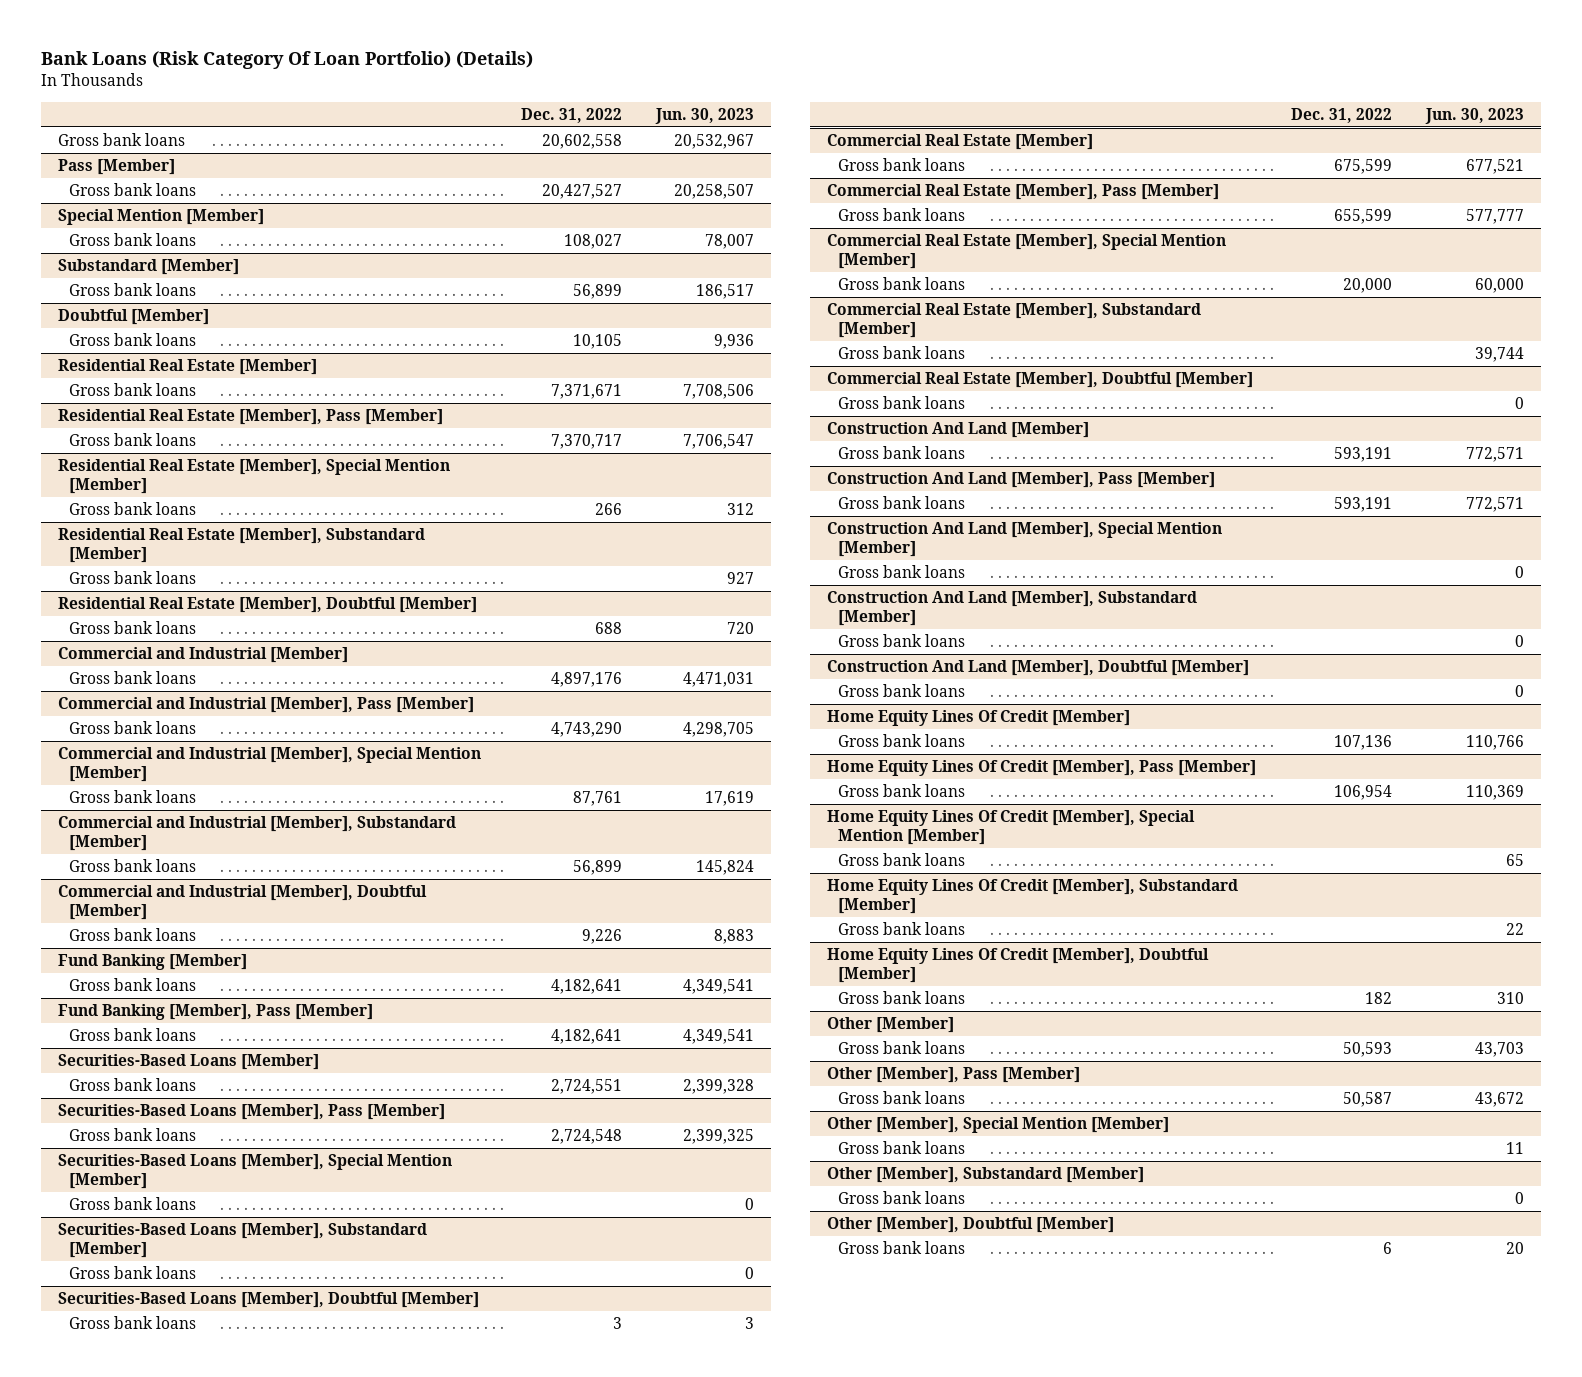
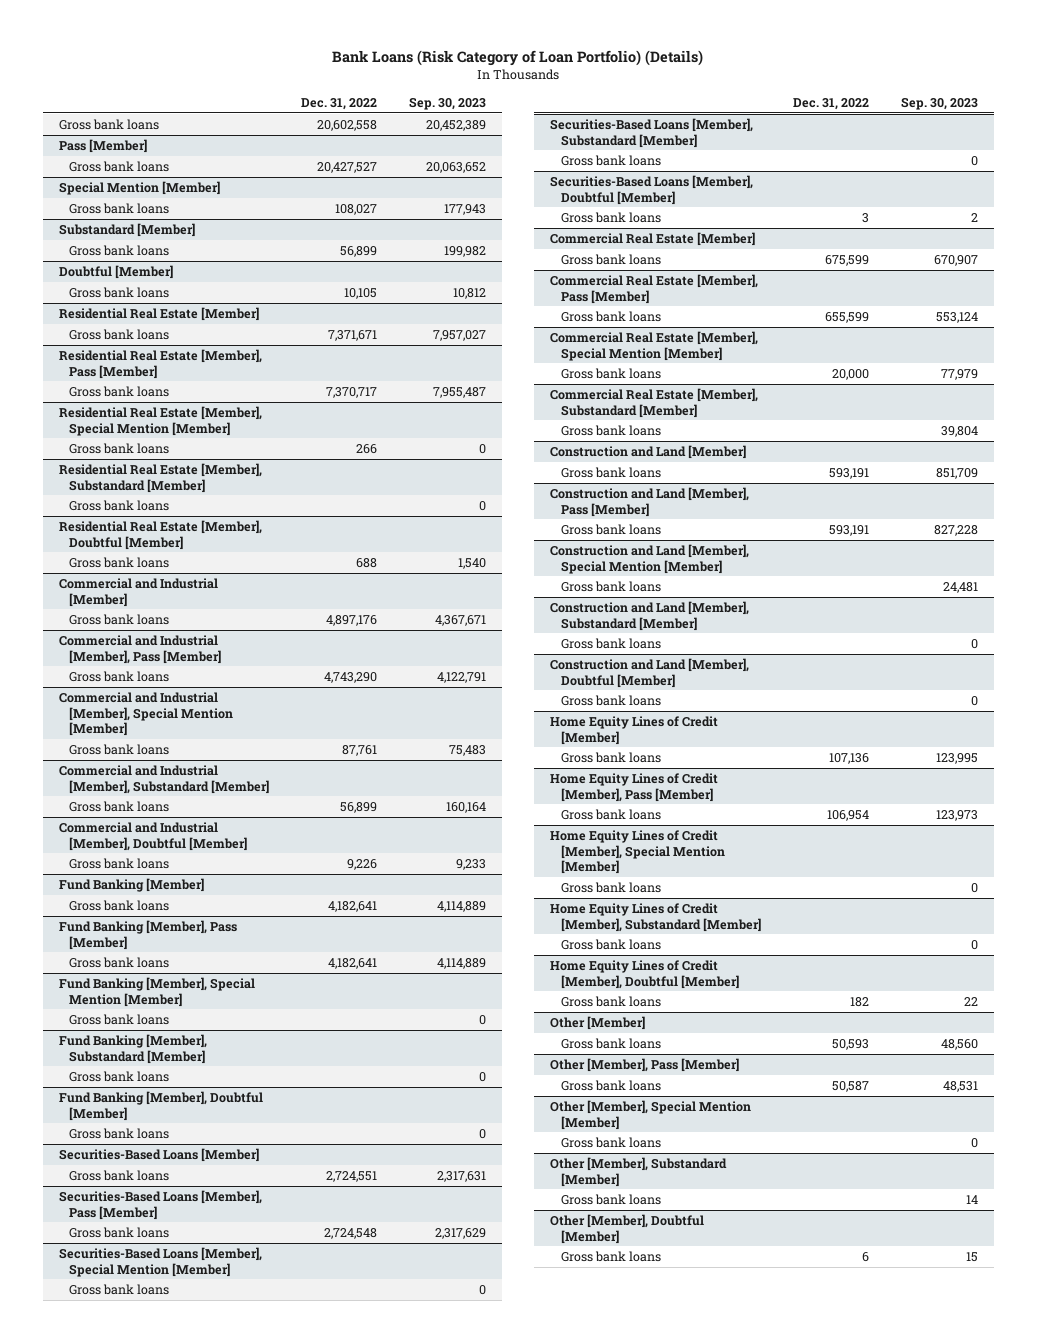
- Bank Loans (Risk Category Of Loan Portfolio) (Details)
+ Bank Loans (Risk Category of Loan Portfolio) (Details)
- | Dec. 31, 2022 | Jun. 30, 2023
+ | Dec. 31, 2022 | Sep. 30, 2023
+ Fund Banking [Member], Special Mention [Member]
+ Gross bank loans | | 0
+ Fund Banking [Member], Substandard [Member]
+ Gross bank loans | | 0
+ Fund Banking [Member], Doubtful [Member]
+ Gross bank loans | | 0
- Commercial Real Estate [Member], Doubtful [Member]
- Gross bank loans | | 0
- Construction And Land [Member]
+ Construction and Land [Member]
- Construction And Land [Member], Pass [Member]
+ Construction and Land [Member], Pass [Member]
- Construction And Land [Member], Special Mention [Member]
+ Construction and Land [Member], Special Mention [Member]
- Construction And Land [Member], Substandard [Member]
+ Construction and Land [Member], Substandard [Member]
- Construction And Land [Member], Doubtful [Member]
+ Construction and Land [Member], Doubtful [Member]
- Home Equity Lines Of Credit [Member]
+ Home Equity Lines of Credit [Member]
- Home Equity Lines Of Credit [Member], Pass [Member]
+ Home Equity Lines of Credit [Member], Pass [Member]
- Home Equity Lines Of Credit [Member], Special Mention [Member]
+ Home Equity Lines of Credit [Member], Special Mention [Member]
- Home Equity Lines Of Credit [Member], Substandard [Member]
+ Home Equity Lines of Credit [Member], Substandard [Member]
- Home Equity Lines Of Credit [Member], Doubtful [Member]
+ Home Equity Lines of Credit [Member], Doubtful [Member]

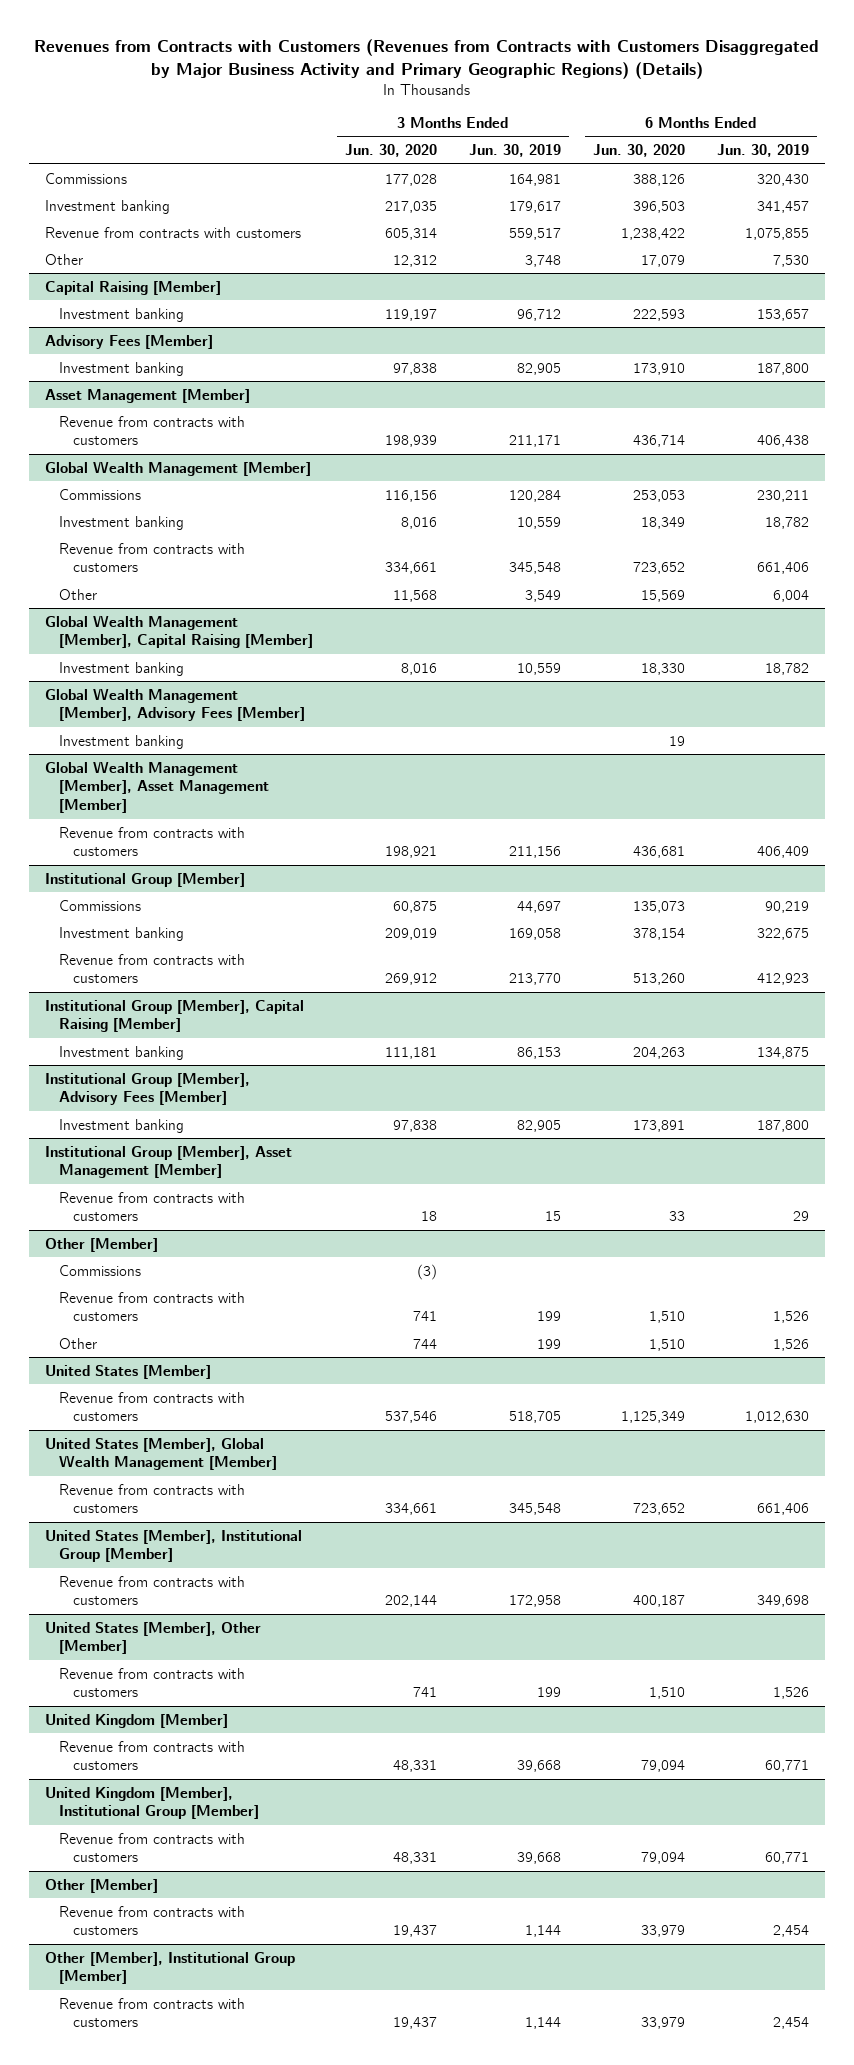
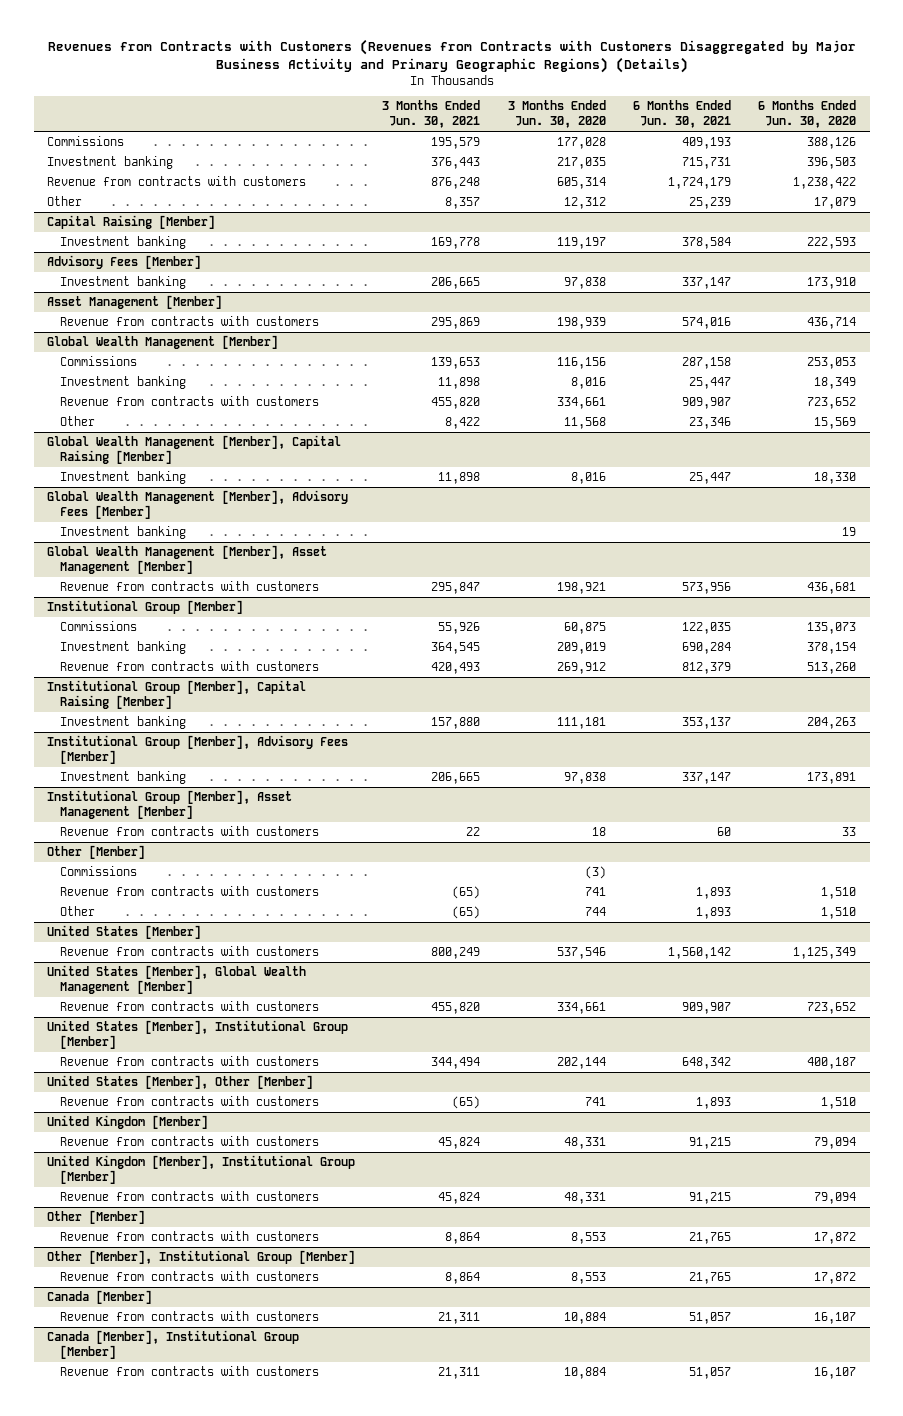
- | 3 Months Ended Jun. 30, 2020 | 3 Months Ended Jun. 30, 2019 | 6 Months Ended Jun. 30, 2020 | 6 Months Ended Jun. 30, 2019
+ | 3 Months Ended Jun. 30, 2021 | 3 Months Ended Jun. 30, 2020 | 6 Months Ended Jun. 30, 2021 | 6 Months Ended Jun. 30, 2020
@ Other [Member]
- Revenue from contracts with customers | 19,437 | 1,144 | 33,979 | 2,454
+ Revenue from contracts with customers | 8,864 | 8,553 | 21,765 | 17,872
@ Other [Member], Institutional Group [Member]
- Revenue from contracts with customers | 19,437 | 1,144 | 33,979 | 2,454
+ Revenue from contracts with customers | 8,864 | 8,553 | 21,765 | 17,872
+ Canada [Member]
+ Revenue from contracts with customers | 21,311 | 10,884 | 51,057 | 16,107
+ Canada [Member], Institutional Group [Member]
+ Revenue from contracts with customers | 21,311 | 10,884 | 51,057 | 16,107

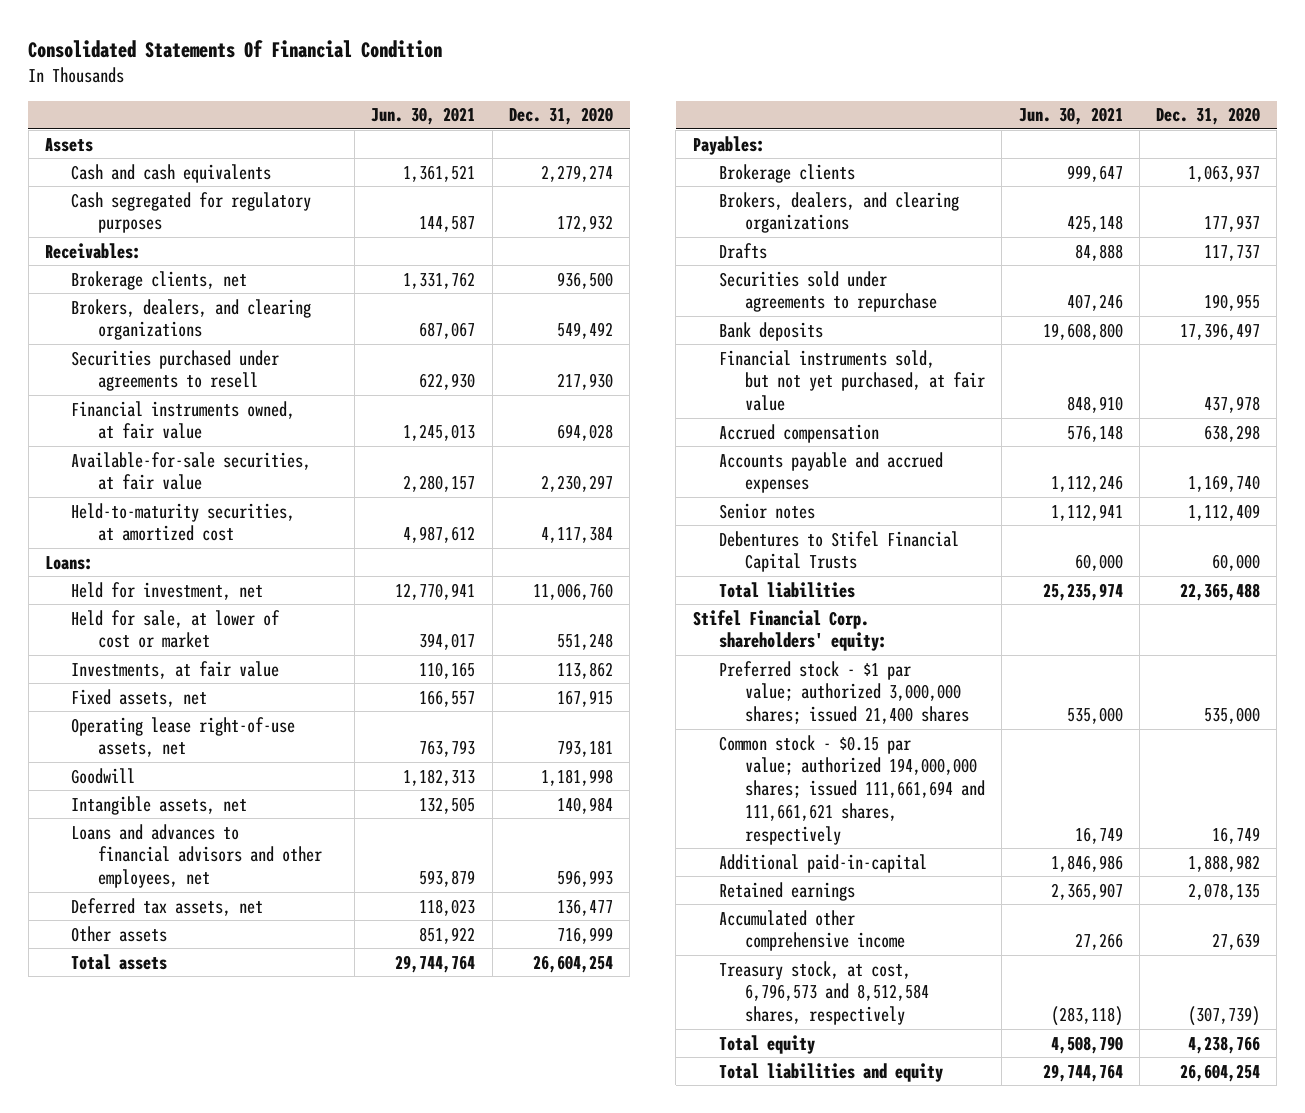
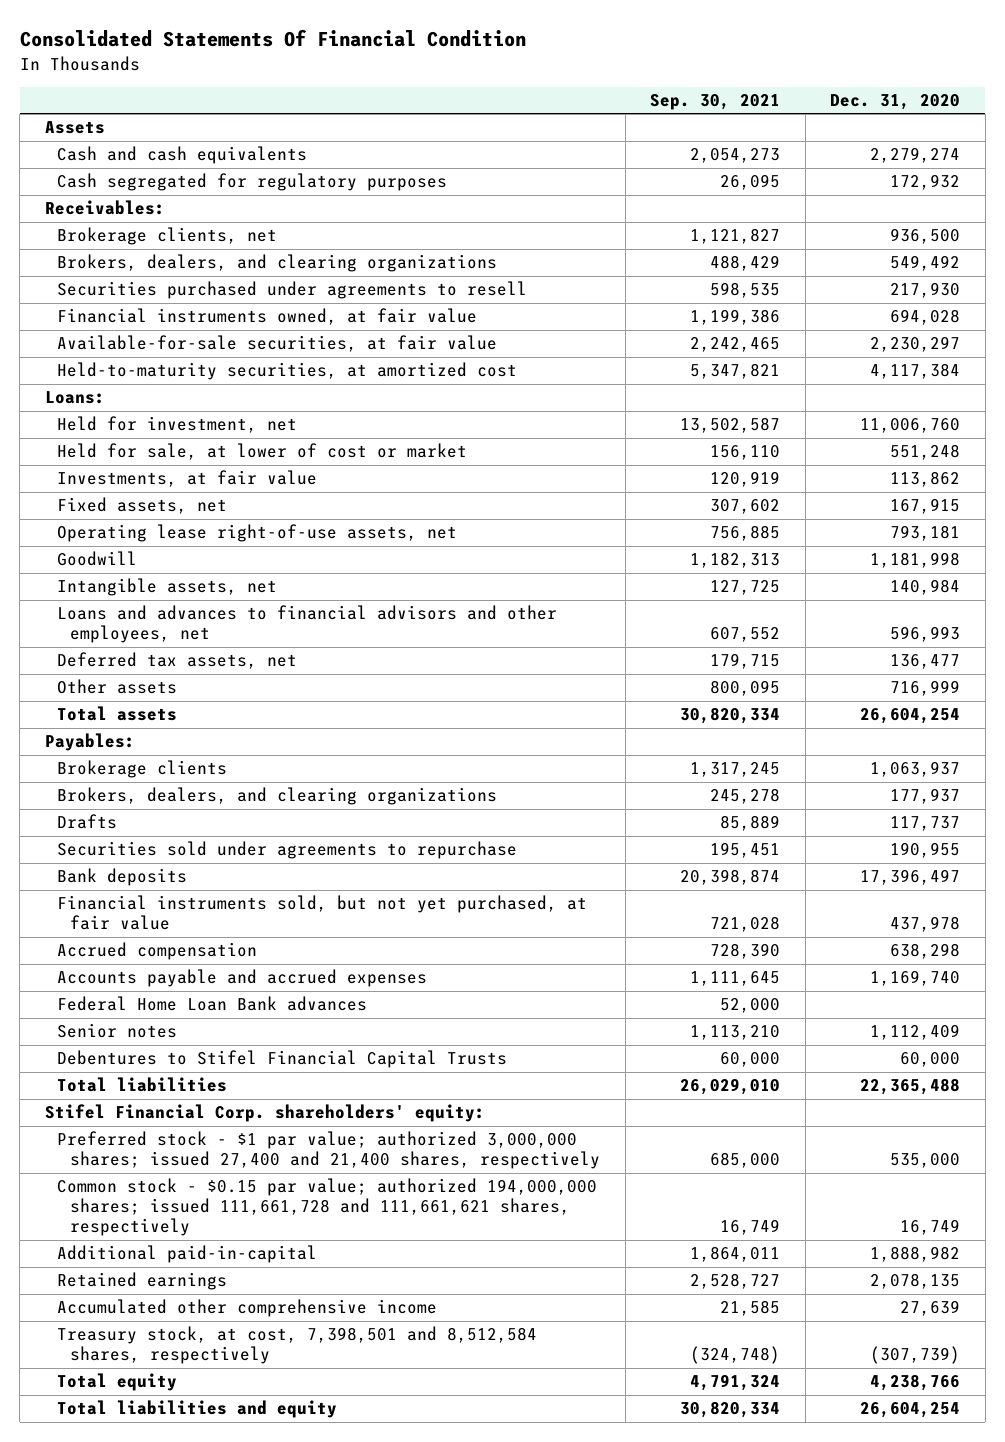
- | Jun. 30, 2021 | Dec. 31, 2020
+ | Sep. 30, 2021 | Dec. 31, 2020
+ Federal Home Loan Bank advances | 52,000 |
- Preferred stock - $1 par value; authorized 3,000,000 shares; issued 21,400 shares | 535,000 | 535,000
- Common stock - $0.15 par value; authorized 194,000,000 shares; issued 111,661,694 and 111,661,621 shares, respectively | 16,749 | 16,749
+ Preferred stock - $1 par value; authorized 3,000,000 shares; issued 27,400 and 21,400 shares, respectively | 685,000 | 535,000
+ Common stock - $0.15 par value; authorized 194,000,000 shares; issued 111,661,728 and 111,661,621 shares, respectively | 16,749 | 16,749
- Treasury stock, at cost, 6,796,573 and 8,512,584 shares, respectively | (283,118) | (307,739)
+ Treasury stock, at cost, 7,398,501 and 8,512,584 shares, respectively | (324,748) | (307,739)

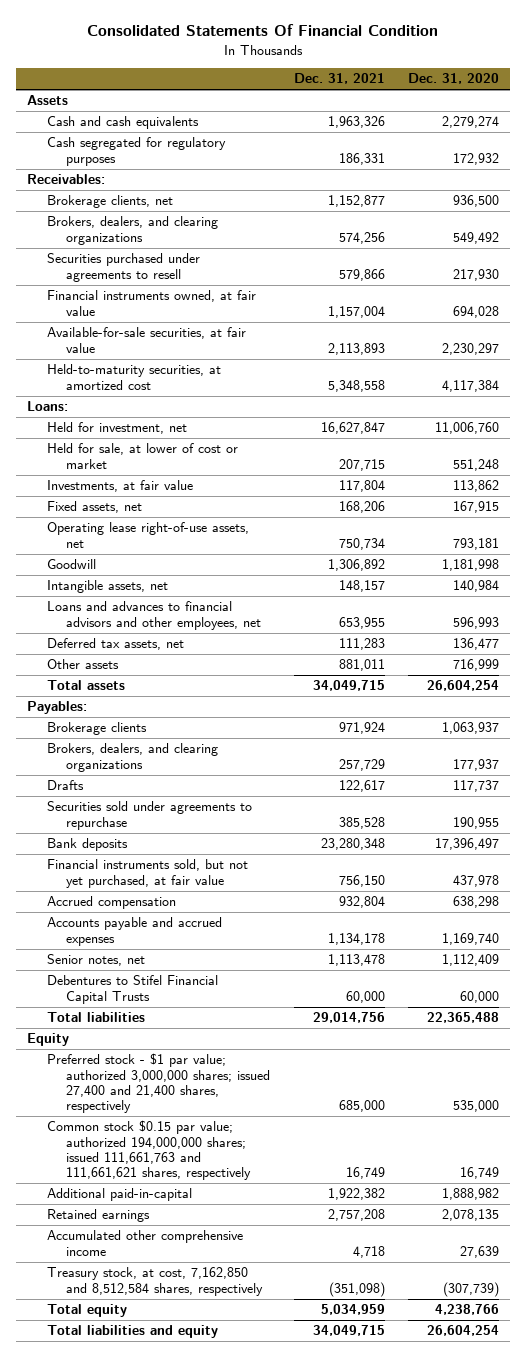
- | Sep. 30, 2021 | Dec. 31, 2020
+ | Dec. 31, 2021 | Dec. 31, 2020
- Federal Home Loan Bank advances | 52,000 |
- Senior notes | 1,113,210 | 1,112,409
+ Senior notes, net | 1,113,478 | 1,112,409
- Stifel Financial Corp. shareholders' equity:
+ Equity
- Common stock - $0.15 par value; authorized 194,000,000 shares; issued 111,661,728 and 111,661,621 shares, respectively | 16,749 | 16,749
+ Common stock $0.15 par value; authorized 194,000,000 shares; issued 111,661,763 and 111,661,621 shares, respectively | 16,749 | 16,749
- Treasury stock, at cost, 7,398,501 and 8,512,584 shares, respectively | (324,748) | (307,739)
+ Treasury stock, at cost, 7,162,850 and 8,512,584 shares, respectively | (351,098) | (307,739)

